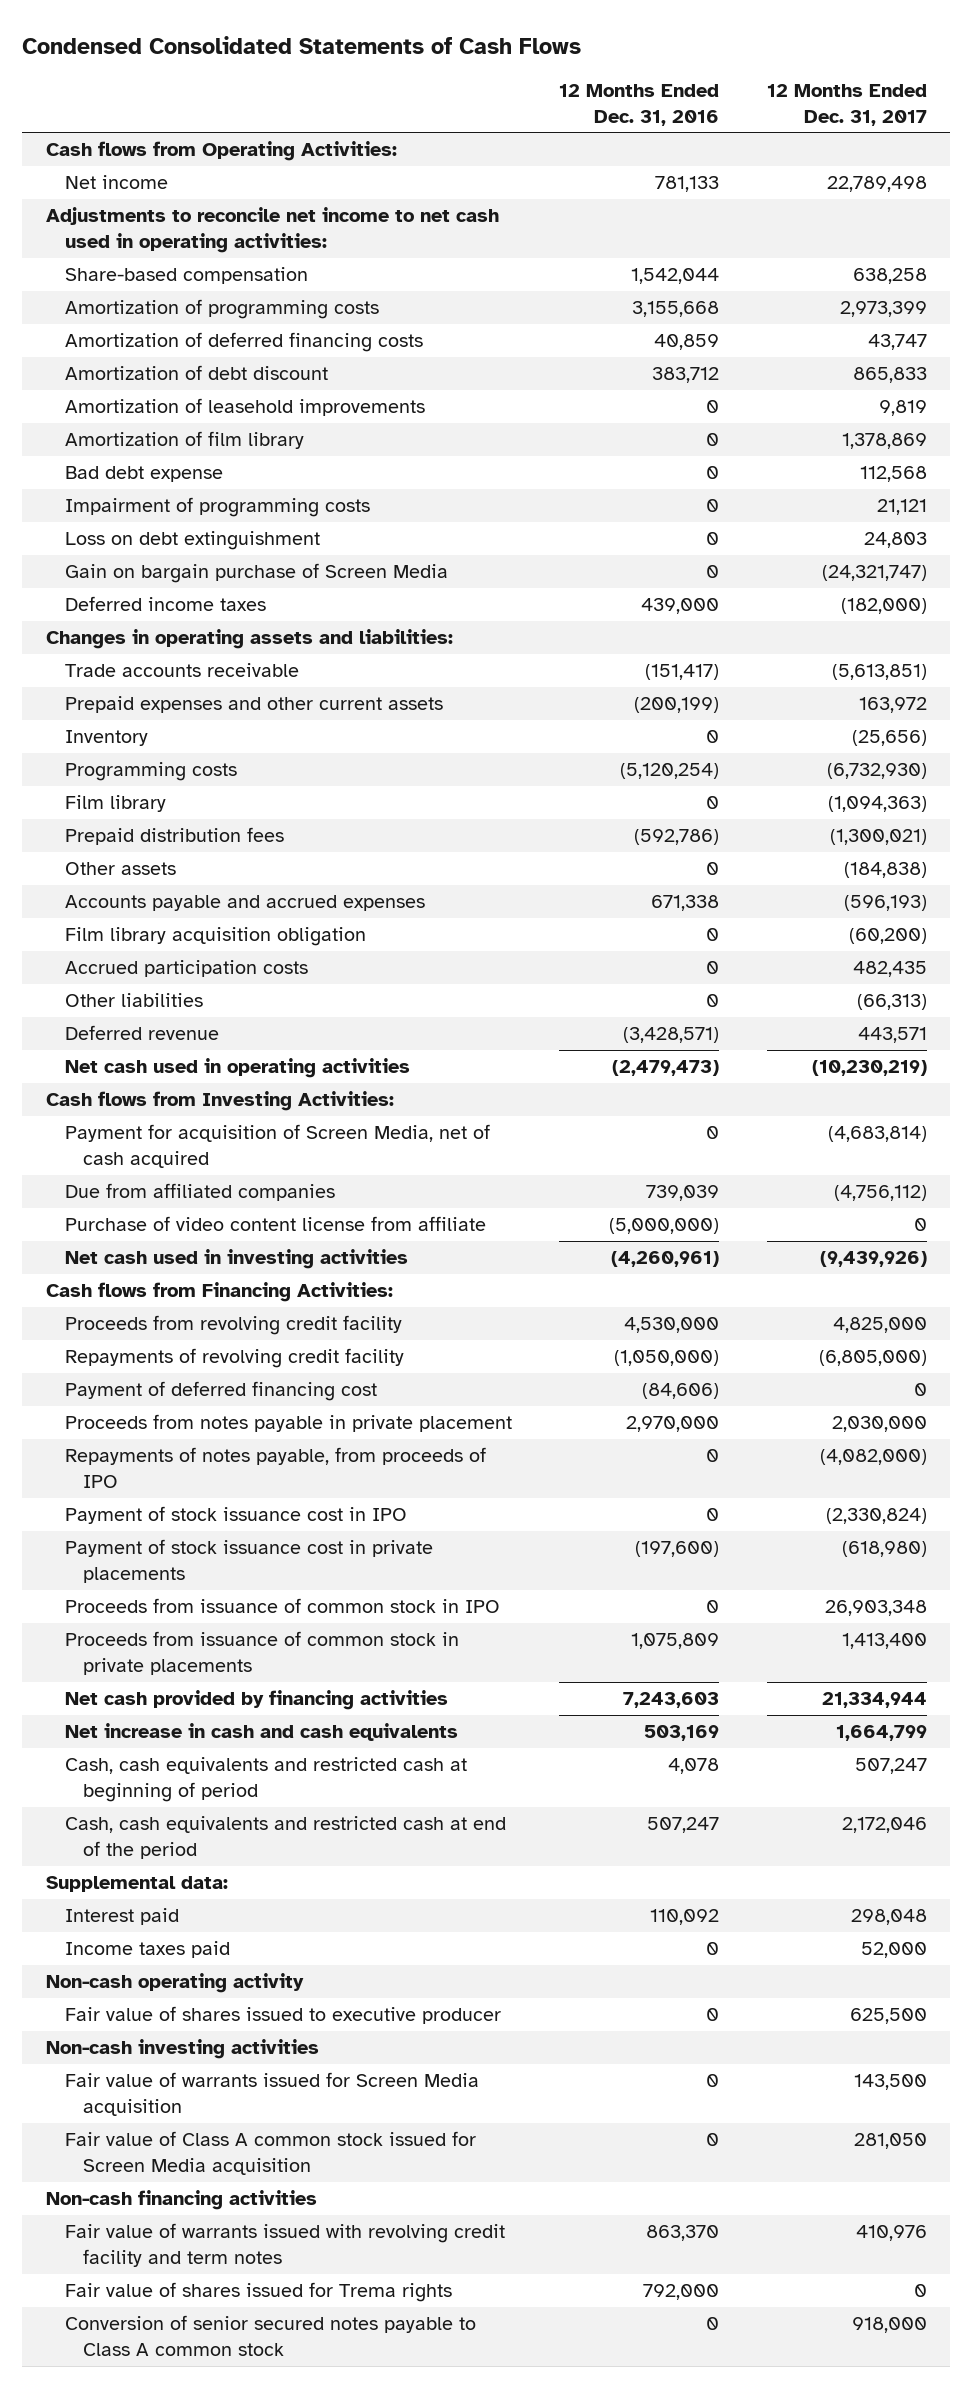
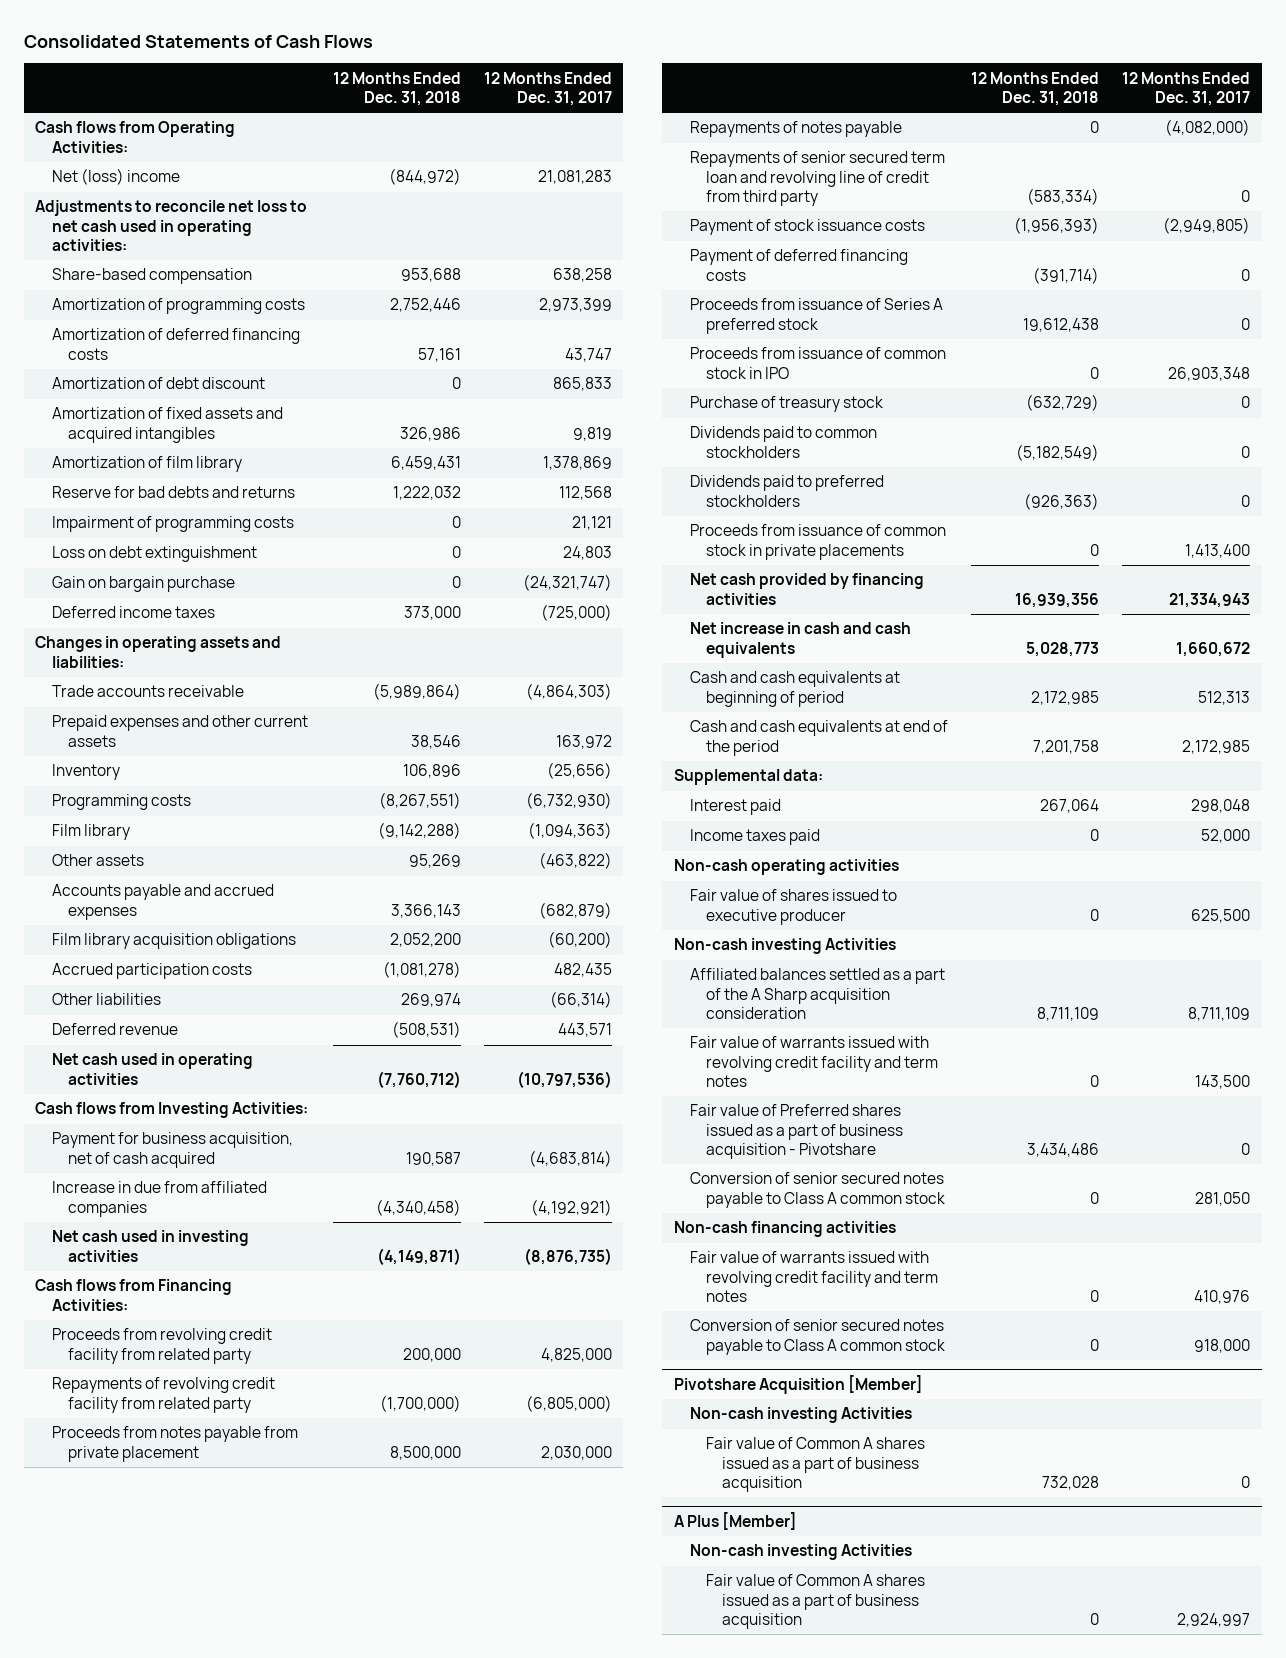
- Condensed Consolidated Statements of Cash Flows
+ Consolidated Statements of Cash Flows
- | 12 Months Ended Dec. 31, 2016 | 12 Months Ended Dec. 31, 2017
+ | 12 Months Ended Dec. 31, 2018 | 12 Months Ended Dec. 31, 2017
- Net income | 781,133 | 22,789,498
- Adjustments to reconcile net income to net cash used in operating activities:
+ Net (loss) income | (844,972) | 21,081,283
+ Adjustments to reconcile net loss to net cash used in operating activities:
- Amortization of leasehold improvements | 0 | 9,819
+ Amortization of fixed assets and acquired intangibles | 326,986 | 9,819
- Bad debt expense | 0 | 112,568
+ Reserve for bad debts and returns | 1,222,032 | 112,568
- Gain on bargain purchase of Screen Media | 0 | (24,321,747)
- Deferred income taxes | 439,000 | (182,000)
+ Gain on bargain purchase | 0 | (24,321,747)
+ Deferred income taxes | 373,000 | (725,000)
- Trade accounts receivable | (151,417) | (5,613,851)
+ Trade accounts receivable | (5,989,864) | (4,864,303)
- Prepaid distribution fees | (592,786) | (1,300,021)
- Other assets | 0 | (184,838)
- Accounts payable and accrued expenses | 671,338 | (596,193)
- Film library acquisition obligation | 0 | (60,200)
+ Other assets | 95,269 | (463,822)
+ Accounts payable and accrued expenses | 3,366,143 | (682,879)
+ Film library acquisition obligations | 2,052,200 | (60,200)
- Other liabilities | 0 | (66,313)
+ Other liabilities | 269,974 | (66,314)
- Net cash used in operating activities | (2,479,473) | (10,230,219)
+ Net cash used in operating activities | (7,760,712) | (10,797,536)
- Payment for acquisition of Screen Media, net of cash acquired | 0 | (4,683,814)
- Due from affiliated companies | 739,039 | (4,756,112)
- Purchase of video content license from affiliate | (5,000,000) | 0
- Net cash used in investing activities | (4,260,961) | (9,439,926)
+ Payment for business acquisition, net of cash acquired | 190,587 | (4,683,814)
+ Increase in due from affiliated companies | (4,340,458) | (4,192,921)
+ Net cash used in investing activities | (4,149,871) | (8,876,735)
- Proceeds from revolving credit facility | 4,530,000 | 4,825,000
- Repayments of revolving credit facility | (1,050,000) | (6,805,000)
- Payment of deferred financing cost | (84,606) | 0
- Proceeds from notes payable in private placement | 2,970,000 | 2,030,000
- Repayments of notes payable, from proceeds of IPO | 0 | (4,082,000)
- Payment of stock issuance cost in IPO | 0 | (2,330,824)
- Payment of stock issuance cost in private placements | (197,600) | (618,980)
+ Proceeds from revolving credit facility from related party | 200,000 | 4,825,000
+ Repayments of revolving credit facility from related party | (1,700,000) | (6,805,000)
+ Proceeds from notes payable from private placement | 8,500,000 | 2,030,000
+ Repayments of notes payable | 0 | (4,082,000)
+ Repayments of senior secured term loan and revolving line of credit from third party | (583,334) | 0
+ Payment of stock issuance costs | (1,956,393) | (2,949,805)
+ Payment of deferred financing costs | (391,714) | 0
+ Proceeds from issuance of Series A preferred stock | 19,612,438 | 0
+ Purchase of treasury stock | (632,729) | 0
+ Dividends paid to common stockholders | (5,182,549) | 0
+ Dividends paid to preferred stockholders | (926,363) | 0
- Net cash provided by financing activities | 7,243,603 | 21,334,944
- Net increase in cash and cash equivalents | 503,169 | 1,664,799
- Cash, cash equivalents and restricted cash at beginning of period | 4,078 | 507,247
- Cash, cash equivalents and restricted cash at end of the period | 507,247 | 2,172,046
+ Net cash provided by financing activities | 16,939,356 | 21,334,943
+ Net increase in cash and cash equivalents | 5,028,773 | 1,660,672
+ Cash and cash equivalents at beginning of period | 2,172,985 | 512,313
+ Cash and cash equivalents at end of the period | 7,201,758 | 2,172,985
- Non-cash operating activity
+ Non-cash operating activities
- Non-cash investing activities
- Fair value of warrants issued for Screen Media acquisition | 0 | 143,500
- Fair value of Class A common stock issued for Screen Media acquisition | 0 | 281,050
+ Non-cash investing Activities
+ Affiliated balances settled as a part of the A Sharp acquisition consideration | 8,711,109 | 8,711,109
+ Fair value of warrants issued with revolving credit facility and term notes | 0 | 143,500
+ Fair value of Preferred shares issued as a part of business acquisition - Pivotshare | 3,434,486 | 0
+ Conversion of senior secured notes payable to Class A common stock | 0 | 281,050
- Fair value of shares issued for Trema rights | 792,000 | 0
+ Pivotshare Acquisition [Member]
+ Non-cash investing Activities
+ Fair value of Common A shares issued as a part of business acquisition | 732,028 | 0
+ A Plus [Member]
+ Non-cash investing Activities
+ Fair value of Common A shares issued as a part of business acquisition | 0 | 2,924,997

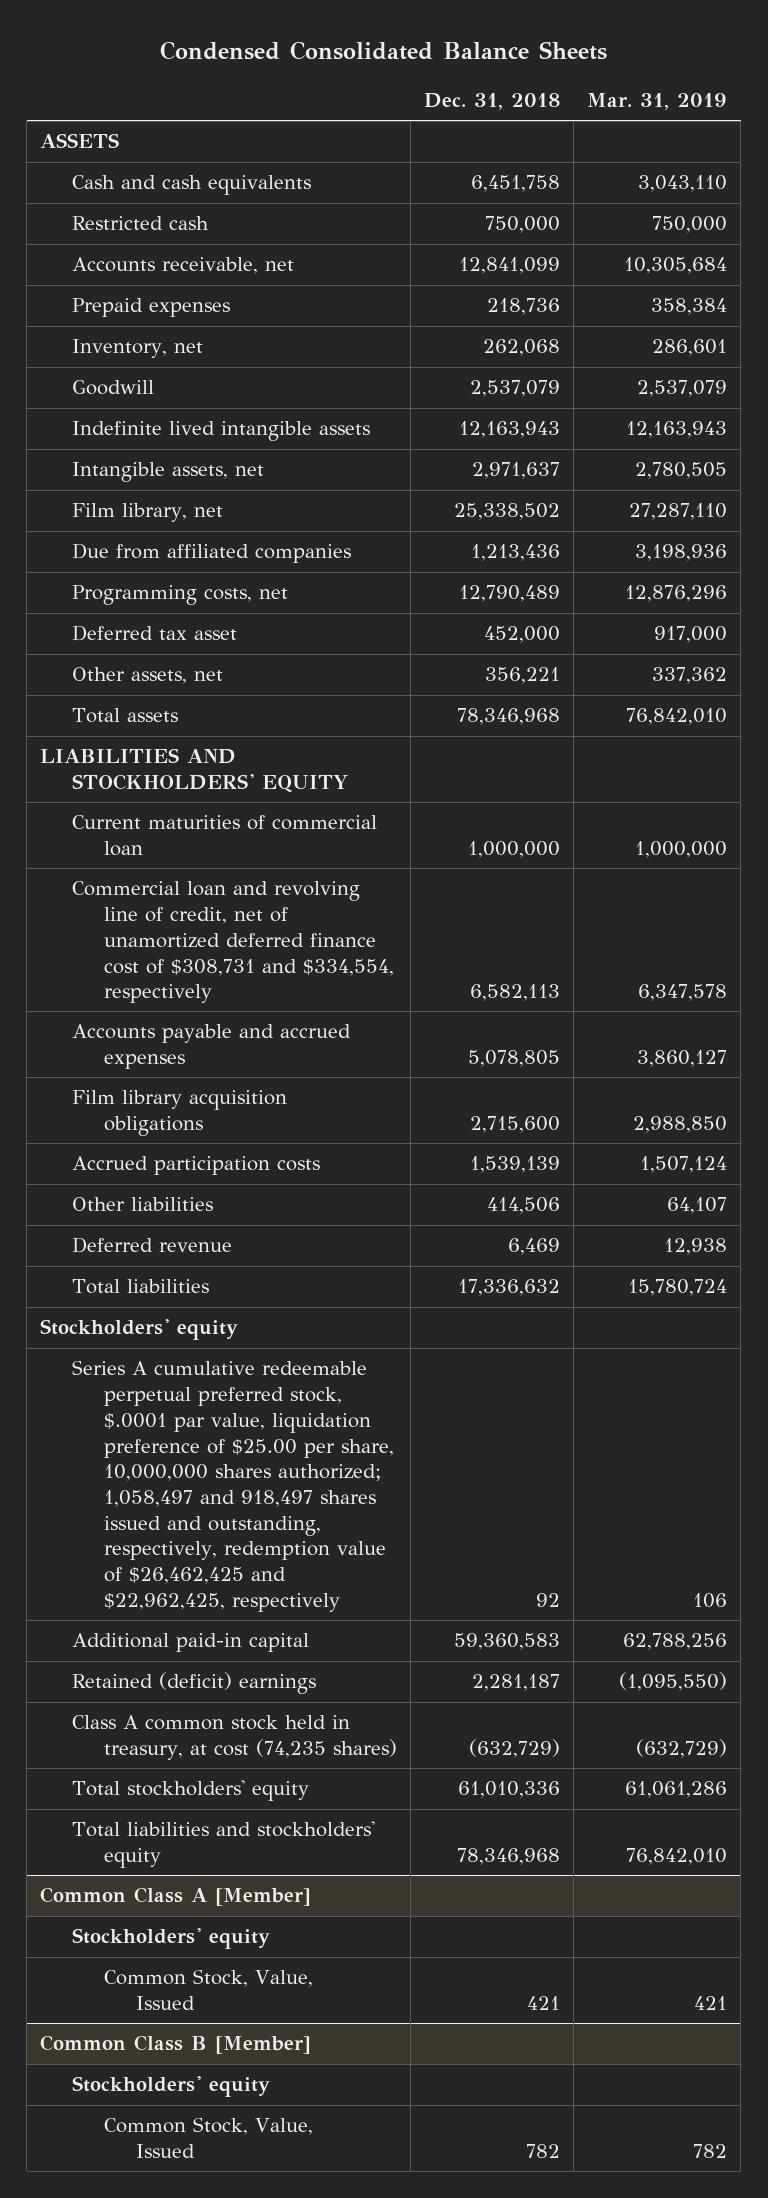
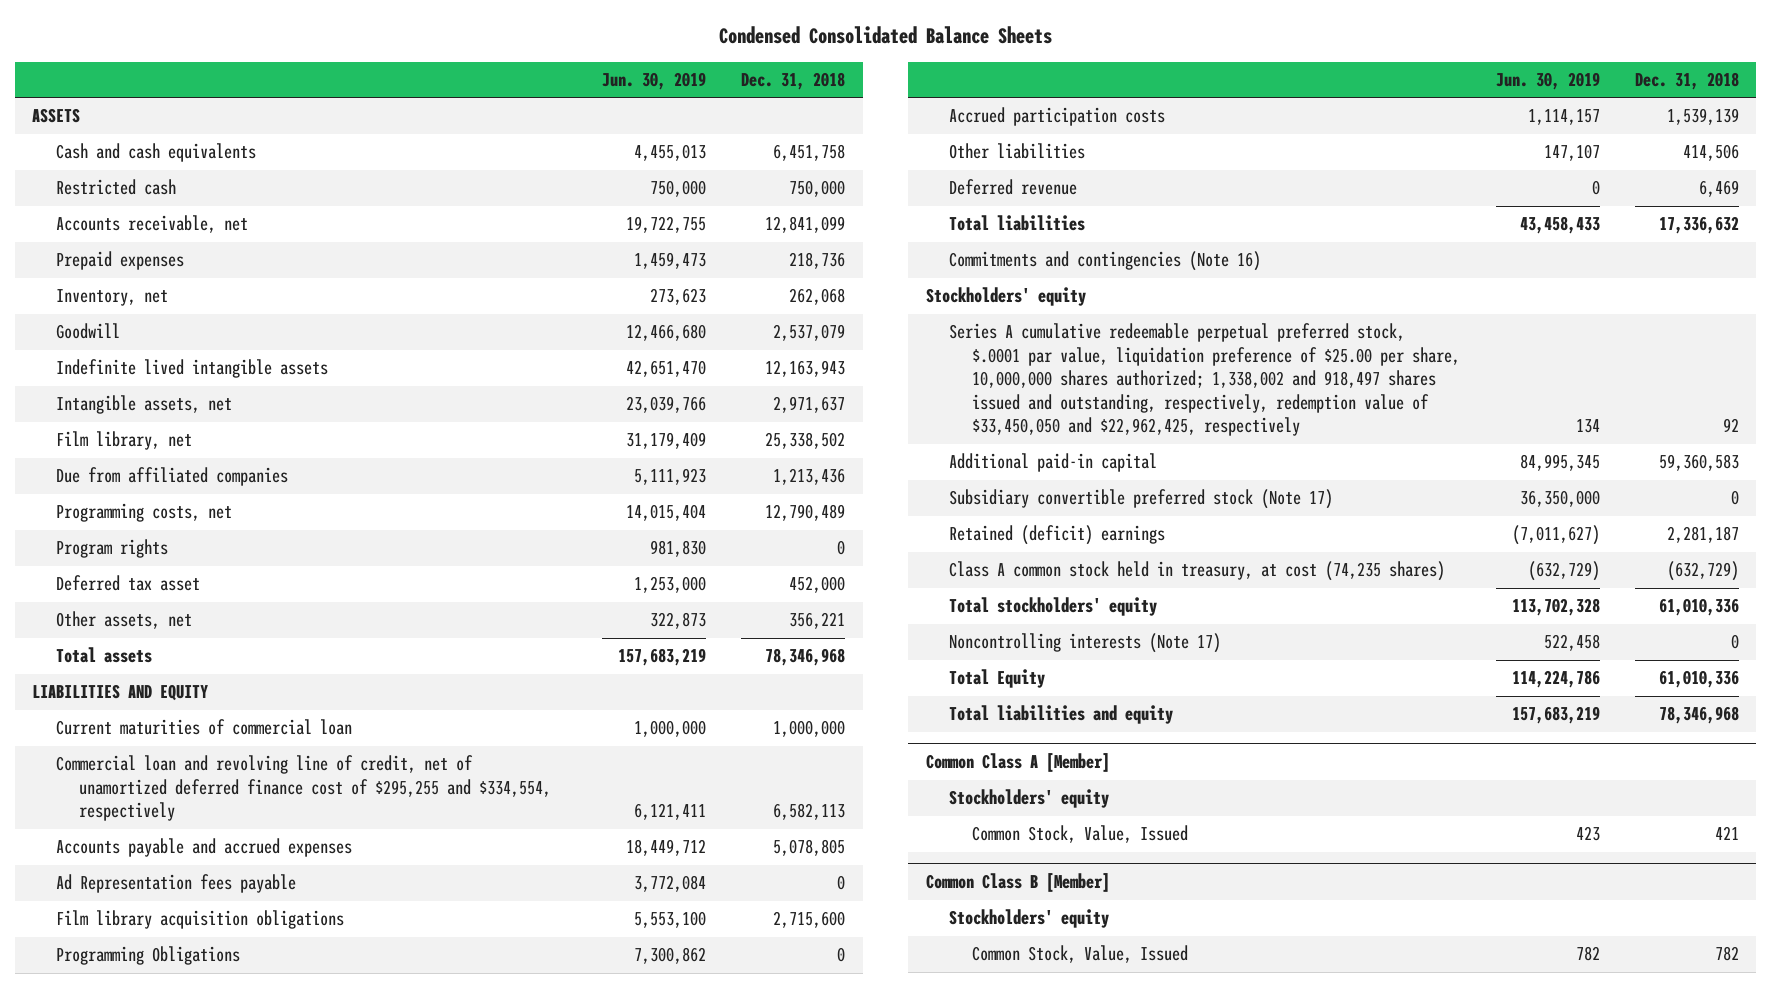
- | Dec. 31, 2018 | Mar. 31, 2019
+ | Jun. 30, 2019 | Dec. 31, 2018
+ Program rights | 981,830 | 0
- LIABILITIES AND STOCKHOLDERS' EQUITY
+ LIABILITIES AND EQUITY
- Commercial loan and revolving line of credit, net of unamortized deferred finance cost of $308,731 and $334,554, respectively | 6,582,113 | 6,347,578
+ Commercial loan and revolving line of credit, net of unamortized deferred finance cost of $295,255 and $334,554, respectively | 6,121,411 | 6,582,113
+ Ad Representation fees payable | 3,772,084 | 0
+ Programming Obligations | 7,300,862 | 0
+ Commitments and contingencies (Note 16)
- Series A cumulative redeemable perpetual preferred stock, $.0001 par value, liquidation preference of $25.00 per share, 10,000,000 shares authorized; 1,058,497 and 918,497 shares issued and outstanding, respectively, redemption value of $26,462,425 and $22,962,425, respectively | 92 | 106
+ Series A cumulative redeemable perpetual preferred stock, $.0001 par value, liquidation preference of $25.00 per share, 10,000,000 shares authorized; 1,338,002 and 918,497 shares issued and outstanding, respectively, redemption value of $33,450,050 and $22,962,425, respectively | 134 | 92
+ Subsidiary convertible preferred stock (Note 17) | 36,350,000 | 0
- Total liabilities and stockholders' equity | 78,346,968 | 76,842,010
+ Noncontrolling interests (Note 17) | 522,458 | 0
+ Total Equity | 114,224,786 | 61,010,336
+ Total liabilities and equity | 157,683,219 | 78,346,968

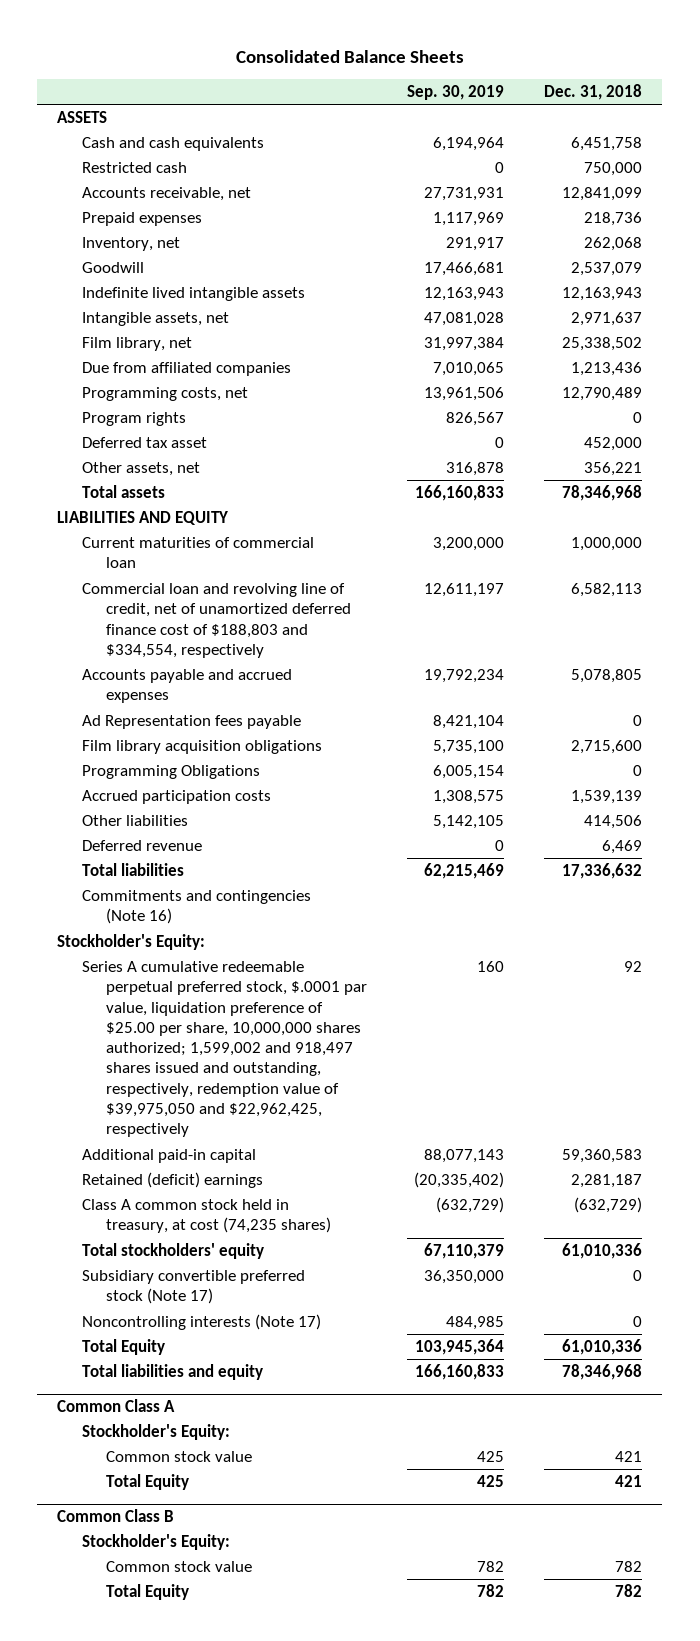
- Condensed Consolidated Balance Sheets
+ Consolidated Balance Sheets
- | Jun. 30, 2019 | Dec. 31, 2018
+ | Sep. 30, 2019 | Dec. 31, 2018
- Commercial loan and revolving line of credit, net of unamortized deferred finance cost of $295,255 and $334,554, respectively | 6,121,411 | 6,582,113
+ Commercial loan and revolving line of credit, net of unamortized deferred finance cost of $188,803 and $334,554, respectively | 12,611,197 | 6,582,113
- Stockholders' equity
- Series A cumulative redeemable perpetual preferred stock, $.0001 par value, liquidation preference of $25.00 per share, 10,000,000 shares authorized; 1,338,002 and 918,497 shares issued and outstanding, respectively, redemption value of $33,450,050 and $22,962,425, respectively | 134 | 92
+ Stockholder's Equity:
+ Series A cumulative redeemable perpetual preferred stock, $.0001 par value, liquidation preference of $25.00 per share, 10,000,000 shares authorized; 1,599,002 and 918,497 shares issued and outstanding, respectively, redemption value of $39,975,050 and $22,962,425, respectively | 160 | 92
moved down: Subsidiary convertible preferred stock (Note 17) | 36,350,000 | 0
- Common Class A [Member]
- Stockholders' equity
- Common Stock, Value, Issued | 423 | 421
- Common Class B [Member]
- Stockholders' equity
- Common Stock, Value, Issued | 782 | 782
+ Common Class A
+ Stockholder's Equity:
+ Common stock value | 425 | 421
+ Total Equity | 425 | 421
+ Common Class B
+ Stockholder's Equity:
+ Common stock value | 782 | 782
+ Total Equity | 782 | 782

